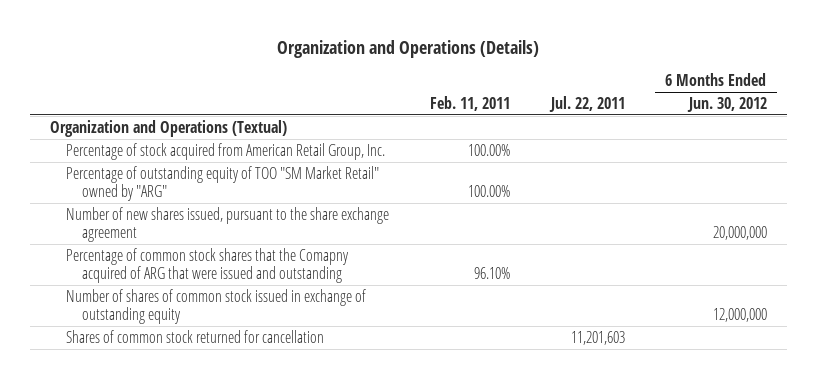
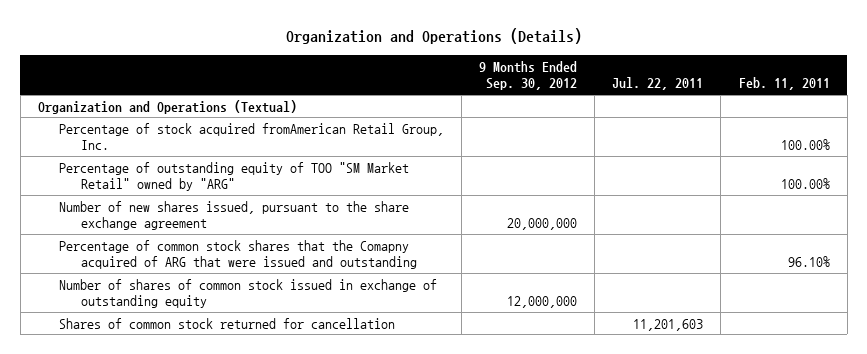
- | Feb. 11, 2011 | Jul. 22, 2011 | 6 Months Ended Jun. 30, 2012
+ | 9 Months Ended Sep. 30, 2012 | Jul. 22, 2011 | Feb. 11, 2011
- Percentage of stock acquired from American Retail Group, Inc. | 100.00% | |
+ Percentage of stock acquired fromAmerican Retail Group, Inc. | | | 100.00%

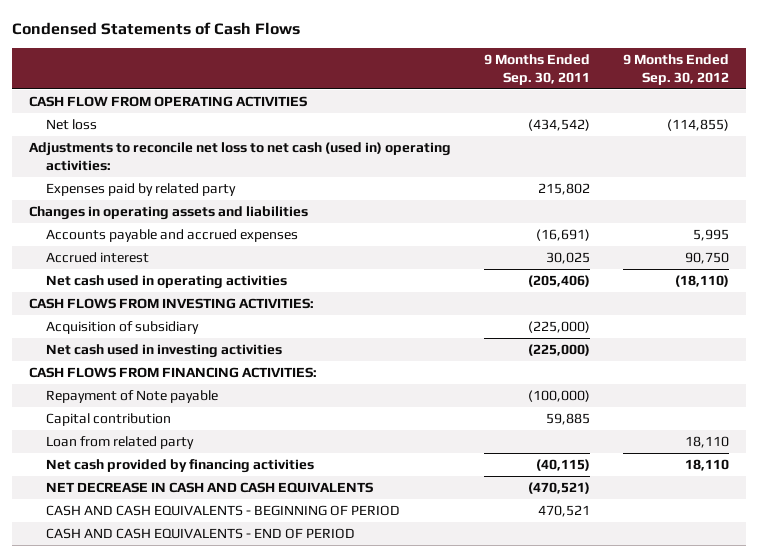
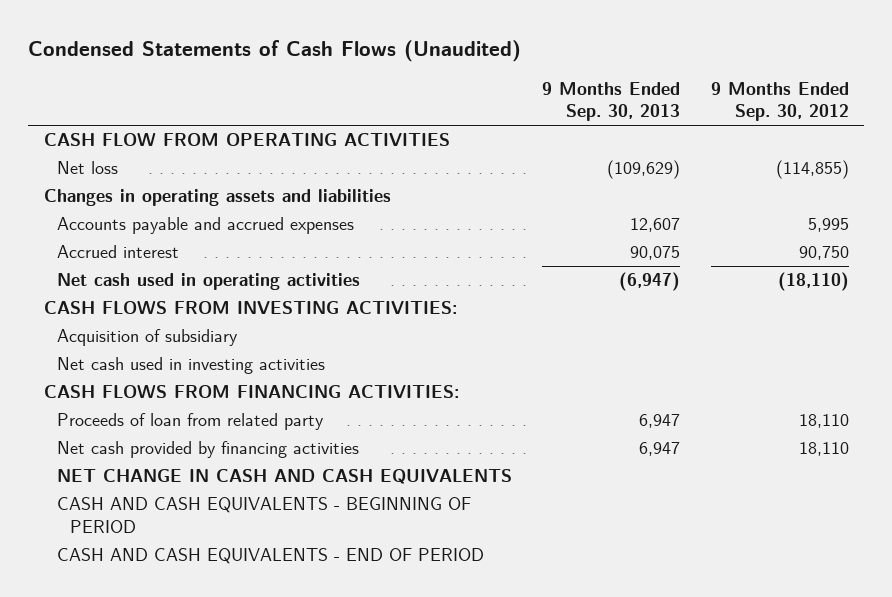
- Condensed Statements of Cash Flows
+ Condensed Statements of Cash Flows (Unaudited)
- | 9 Months Ended Sep. 30, 2011 | 9 Months Ended Sep. 30, 2012
+ | 9 Months Ended Sep. 30, 2013 | 9 Months Ended Sep. 30, 2012
- Adjustments to reconcile net loss to net cash (used in) operating activities:
- Expenses paid by related party | 215,802 |
- Repayment of Note payable | (100,000) |
- Capital contribution | 59,885 |
- Loan from related party | | 18,110
+ Proceeds of loan from related party | 6,947 | 18,110
- NET DECREASE IN CASH AND CASH EQUIVALENTS | (470,521) |
+ NET CHANGE IN CASH AND CASH EQUIVALENTS

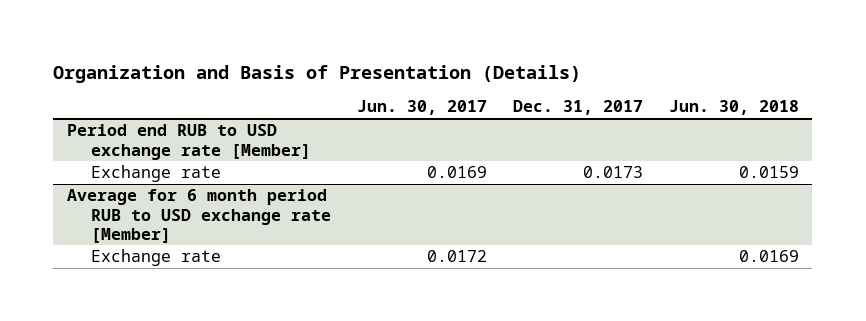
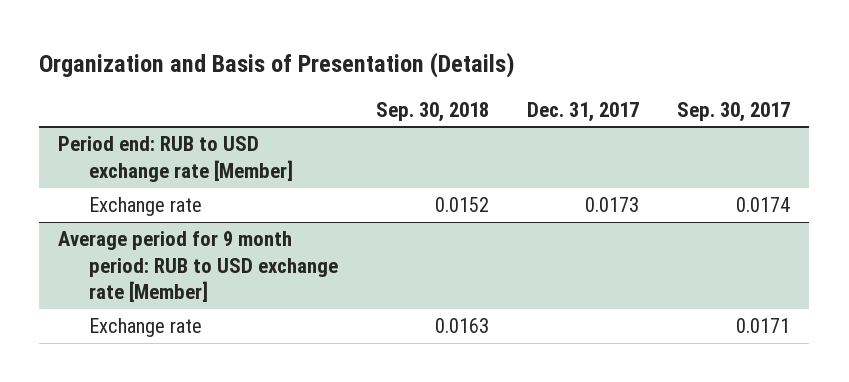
- | Jun. 30, 2017 | Dec. 31, 2017 | Jun. 30, 2018
+ | Sep. 30, 2018 | Dec. 31, 2017 | Sep. 30, 2017
- Period end RUB to USD exchange rate [Member]
+ Period end: RUB to USD exchange rate [Member]
- Average for 6 month period RUB to USD exchange rate [Member]
+ Average period for 9 month period: RUB to USD exchange rate [Member]

